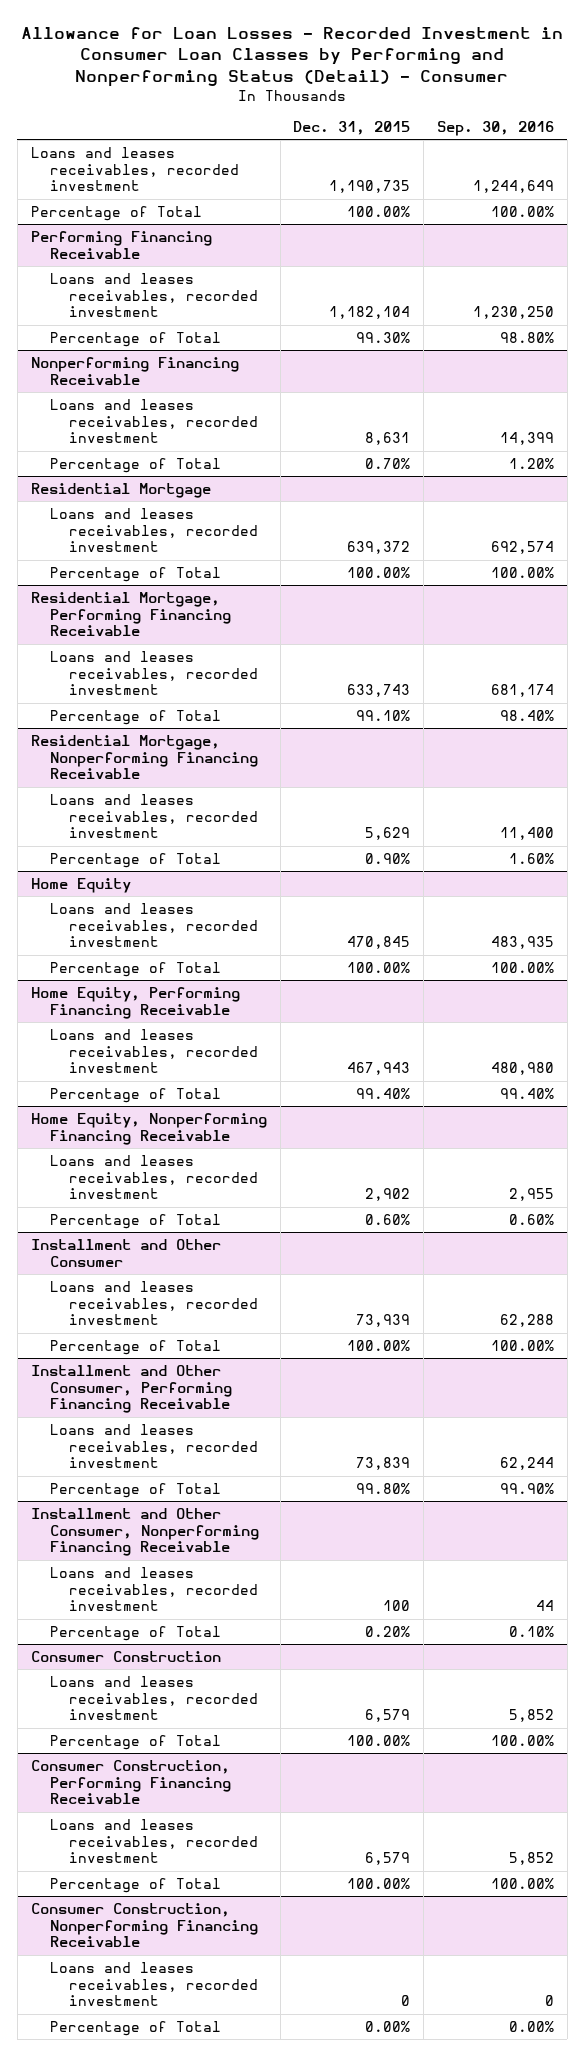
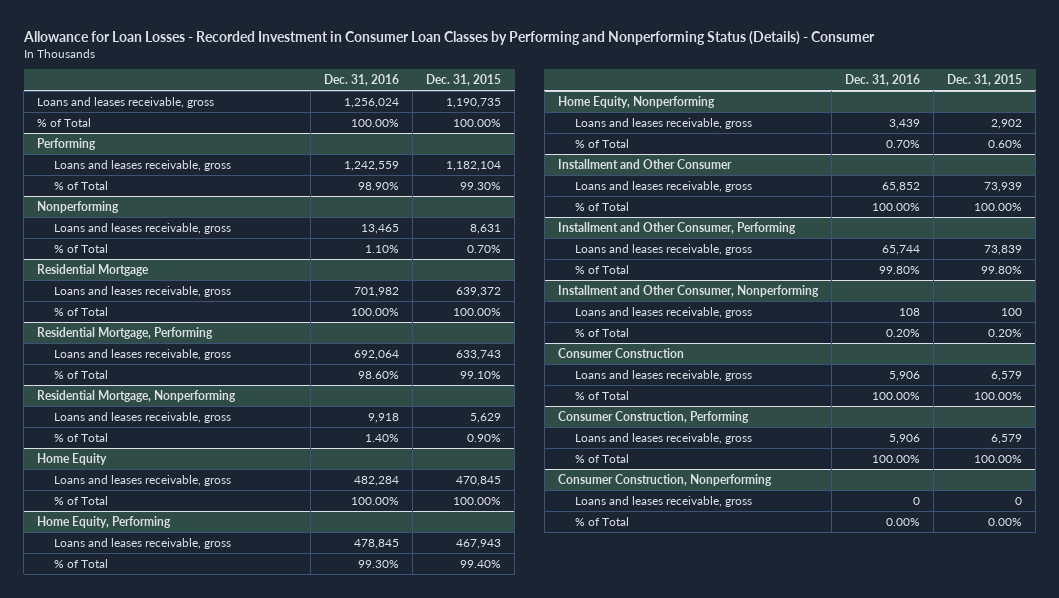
- Allowance for Loan Losses - Recorded Investment in Consumer Loan Classes by Performing and Nonperforming Status (Detail) - Consumer
+ Allowance for Loan Losses - Recorded Investment in Consumer Loan Classes by Performing and Nonperforming Status (Details) - Consumer
- | Dec. 31, 2015 | Sep. 30, 2016
+ | Dec. 31, 2016 | Dec. 31, 2015
- Loans and leases receivables, recorded investment | 1,190,735 | 1,244,649
- Percentage of Total | 100.00% | 100.00%
- Performing Financing Receivable
- Loans and leases receivables, recorded investment | 1,182,104 | 1,230,250
- Percentage of Total | 99.30% | 98.80%
- Nonperforming Financing Receivable
- Loans and leases receivables, recorded investment | 8,631 | 14,399
- Percentage of Total | 0.70% | 1.20%
+ Loans and leases receivable, gross | 1,256,024 | 1,190,735
+ % of Total | 100.00% | 100.00%
+ Performing
+ Loans and leases receivable, gross | 1,242,559 | 1,182,104
+ % of Total | 98.90% | 99.30%
+ Nonperforming
+ Loans and leases receivable, gross | 13,465 | 8,631
+ % of Total | 1.10% | 0.70%
@ Residential Mortgage
- Loans and leases receivables, recorded investment | 639,372 | 692,574
- Percentage of Total | 100.00% | 100.00%
- Residential Mortgage, Performing Financing Receivable
- Loans and leases receivables, recorded investment | 633,743 | 681,174
- Percentage of Total | 99.10% | 98.40%
- Residential Mortgage, Nonperforming Financing Receivable
- Loans and leases receivables, recorded investment | 5,629 | 11,400
- Percentage of Total | 0.90% | 1.60%
@ Residential Mortgage
+ Loans and leases receivable, gross | 701,982 | 639,372
+ % of Total | 100.00% | 100.00%
+ Residential Mortgage, Performing
+ Loans and leases receivable, gross | 692,064 | 633,743
+ % of Total | 98.60% | 99.10%
+ Residential Mortgage, Nonperforming
+ Loans and leases receivable, gross | 9,918 | 5,629
+ % of Total | 1.40% | 0.90%
@ Home Equity
- Loans and leases receivables, recorded investment | 470,845 | 483,935
- Percentage of Total | 100.00% | 100.00%
- Home Equity, Performing Financing Receivable
- Loans and leases receivables, recorded investment | 467,943 | 480,980
- Percentage of Total | 99.40% | 99.40%
- Home Equity, Nonperforming Financing Receivable
- Loans and leases receivables, recorded investment | 2,902 | 2,955
- Percentage of Total | 0.60% | 0.60%
@ Home Equity
+ Loans and leases receivable, gross | 482,284 | 470,845
+ % of Total | 100.00% | 100.00%
+ Home Equity, Performing
+ Loans and leases receivable, gross | 478,845 | 467,943
+ % of Total | 99.30% | 99.40%
+ Home Equity, Nonperforming
+ Loans and leases receivable, gross | 3,439 | 2,902
+ % of Total | 0.70% | 0.60%
@ Installment and Other Consumer
- Loans and leases receivables, recorded investment | 73,939 | 62,288
- Percentage of Total | 100.00% | 100.00%
- Installment and Other Consumer, Performing Financing Receivable
- Loans and leases receivables, recorded investment | 73,839 | 62,244
- Percentage of Total | 99.80% | 99.90%
- Installment and Other Consumer, Nonperforming Financing Receivable
- Loans and leases receivables, recorded investment | 100 | 44
- Percentage of Total | 0.20% | 0.10%
@ Installment and Other Consumer
+ Loans and leases receivable, gross | 65,852 | 73,939
+ % of Total | 100.00% | 100.00%
+ Installment and Other Consumer, Performing
+ Loans and leases receivable, gross | 65,744 | 73,839
+ % of Total | 99.80% | 99.80%
+ Installment and Other Consumer, Nonperforming
+ Loans and leases receivable, gross | 108 | 100
+ % of Total | 0.20% | 0.20%
@ Consumer Construction
- Loans and leases receivables, recorded investment | 6,579 | 5,852
- Percentage of Total | 100.00% | 100.00%
- Consumer Construction, Performing Financing Receivable
- Loans and leases receivables, recorded investment | 6,579 | 5,852
- Percentage of Total | 100.00% | 100.00%
- Consumer Construction, Nonperforming Financing Receivable
- Loans and leases receivables, recorded investment | 0 | 0
- Percentage of Total | 0.00% | 0.00%
@ Consumer Construction
+ Loans and leases receivable, gross | 5,906 | 6,579
+ % of Total | 100.00% | 100.00%
+ Consumer Construction, Performing
+ Loans and leases receivable, gross | 5,906 | 6,579
+ % of Total | 100.00% | 100.00%
+ Consumer Construction, Nonperforming
+ Loans and leases receivable, gross | 0 | 0
+ % of Total | 0.00% | 0.00%

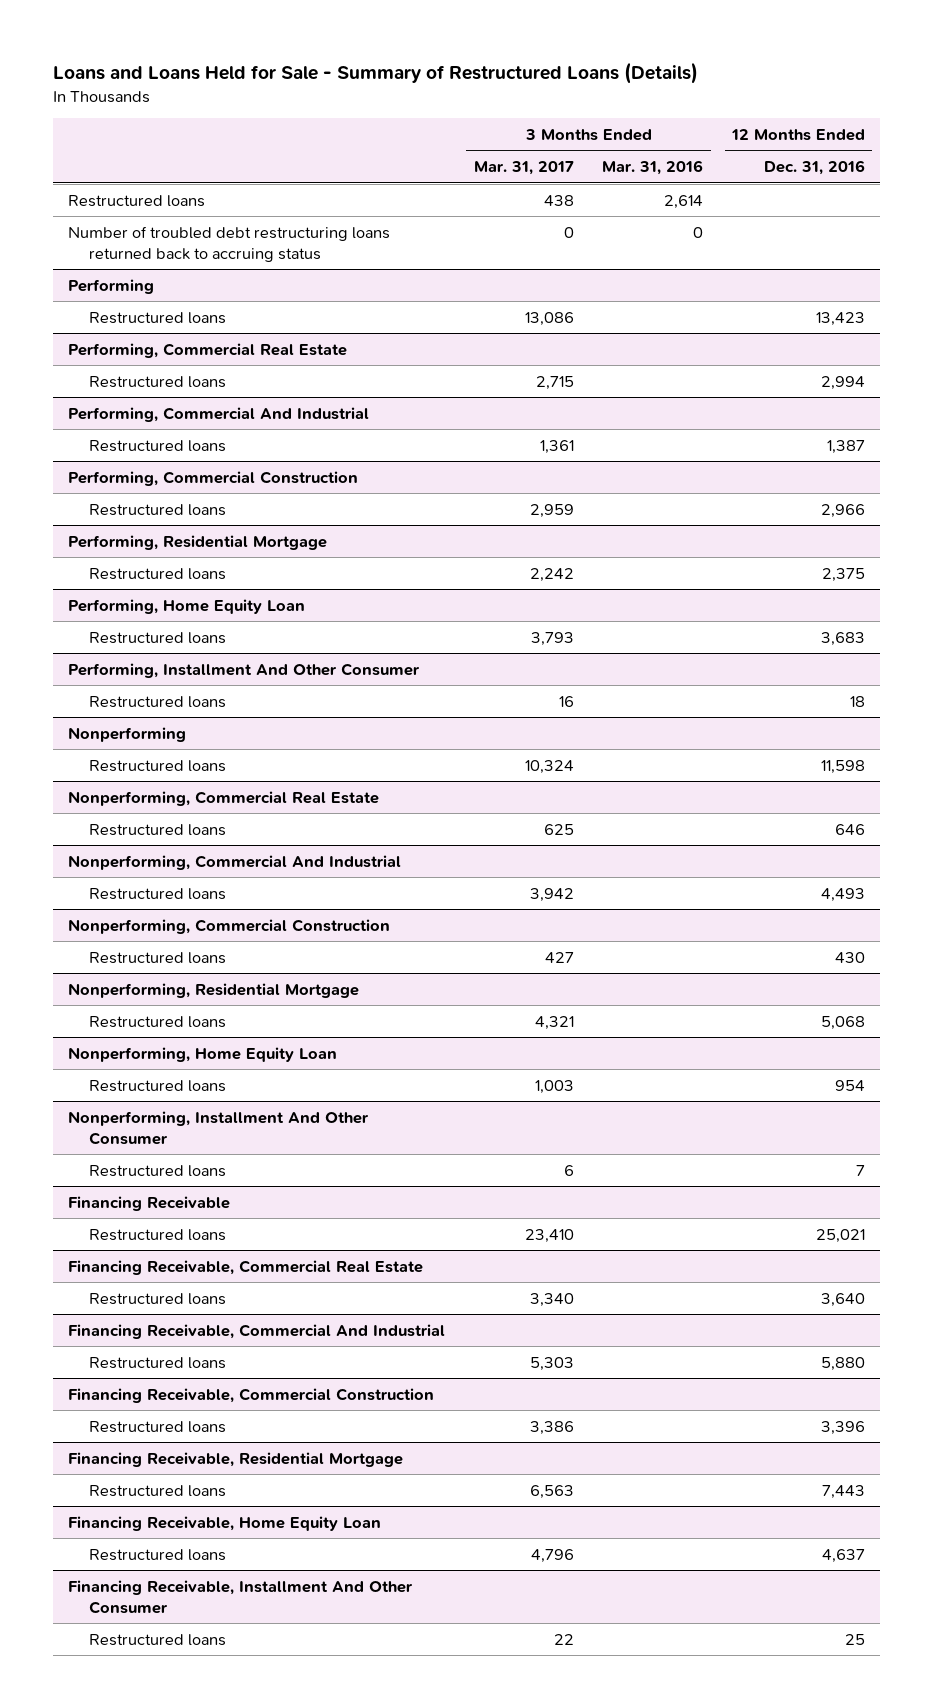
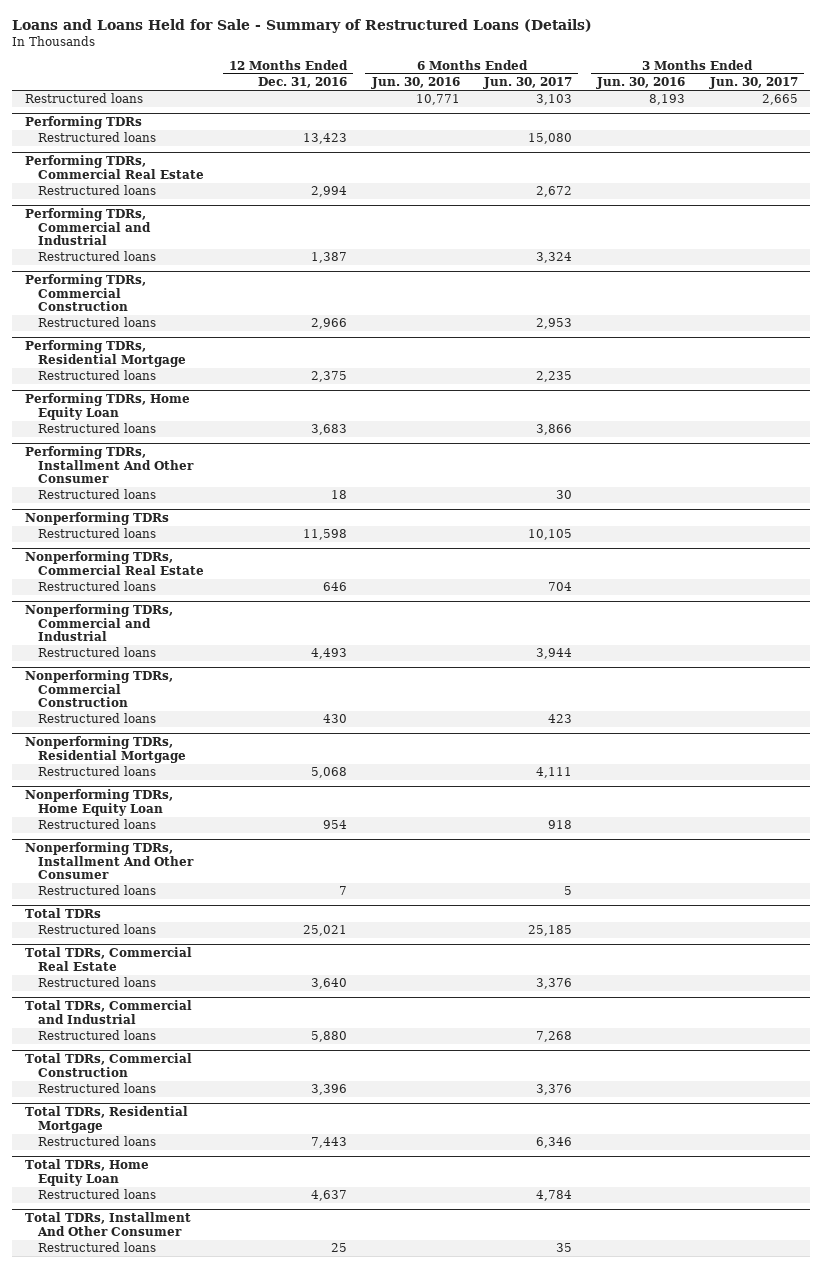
- | 3 Months Ended Mar. 31, 2017 | 3 Months Ended Mar. 31, 2016 | 12 Months Ended Dec. 31, 2016
+ | 12 Months Ended Dec. 31, 2016 | 6 Months Ended Jun. 30, 2016 | 6 Months Ended Jun. 30, 2017 | 3 Months Ended Jun. 30, 2016 | 3 Months Ended Jun. 30, 2017
- Number of troubled debt restructuring loans returned back to accruing status | 0 | 0 |
- Performing
+ Performing TDRs
- Performing, Commercial Real Estate
+ Performing TDRs, Commercial Real Estate
- Performing, Commercial And Industrial
+ Performing TDRs, Commercial and Industrial
- Performing, Commercial Construction
+ Performing TDRs, Commercial Construction
- Performing, Residential Mortgage
+ Performing TDRs, Residential Mortgage
- Performing, Home Equity Loan
+ Performing TDRs, Home Equity Loan
- Performing, Installment And Other Consumer
+ Performing TDRs, Installment And Other Consumer
- Nonperforming
+ Nonperforming TDRs
- Nonperforming, Commercial Real Estate
+ Nonperforming TDRs, Commercial Real Estate
- Nonperforming, Commercial And Industrial
+ Nonperforming TDRs, Commercial and Industrial
- Nonperforming, Commercial Construction
+ Nonperforming TDRs, Commercial Construction
- Nonperforming, Residential Mortgage
+ Nonperforming TDRs, Residential Mortgage
- Nonperforming, Home Equity Loan
+ Nonperforming TDRs, Home Equity Loan
- Nonperforming, Installment And Other Consumer
+ Nonperforming TDRs, Installment And Other Consumer
- Financing Receivable
+ Total TDRs
- Financing Receivable, Commercial Real Estate
+ Total TDRs, Commercial Real Estate
- Financing Receivable, Commercial And Industrial
+ Total TDRs, Commercial and Industrial
- Financing Receivable, Commercial Construction
+ Total TDRs, Commercial Construction
- Financing Receivable, Residential Mortgage
+ Total TDRs, Residential Mortgage
- Financing Receivable, Home Equity Loan
+ Total TDRs, Home Equity Loan
- Financing Receivable, Installment And Other Consumer
+ Total TDRs, Installment And Other Consumer

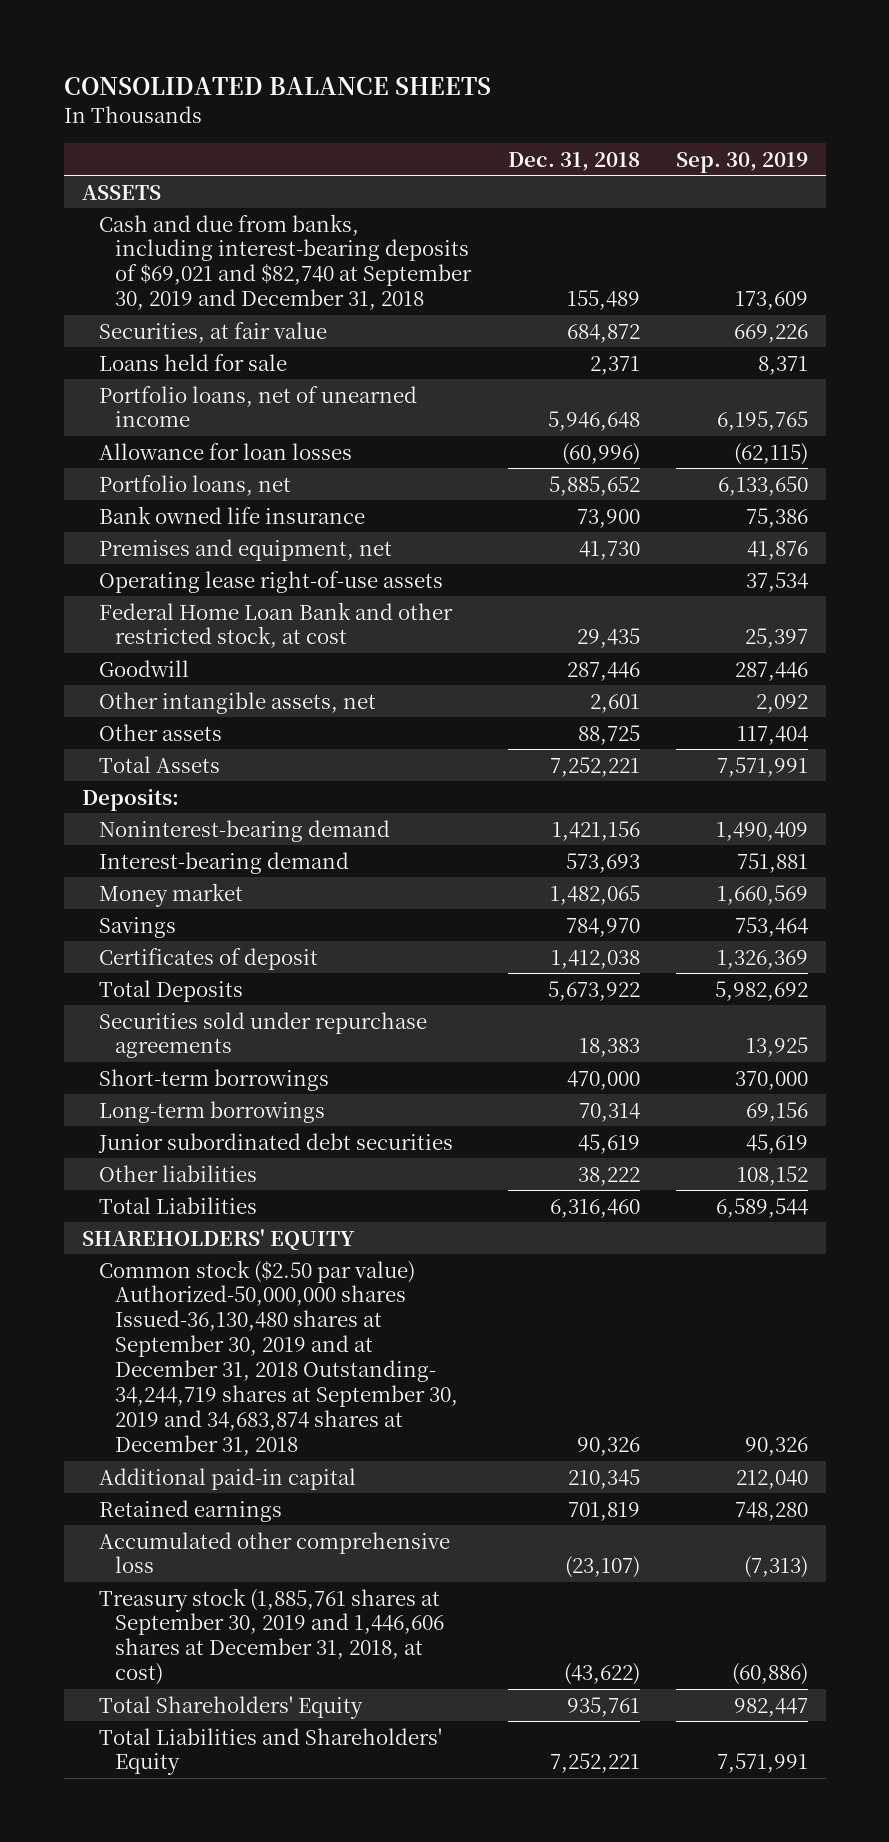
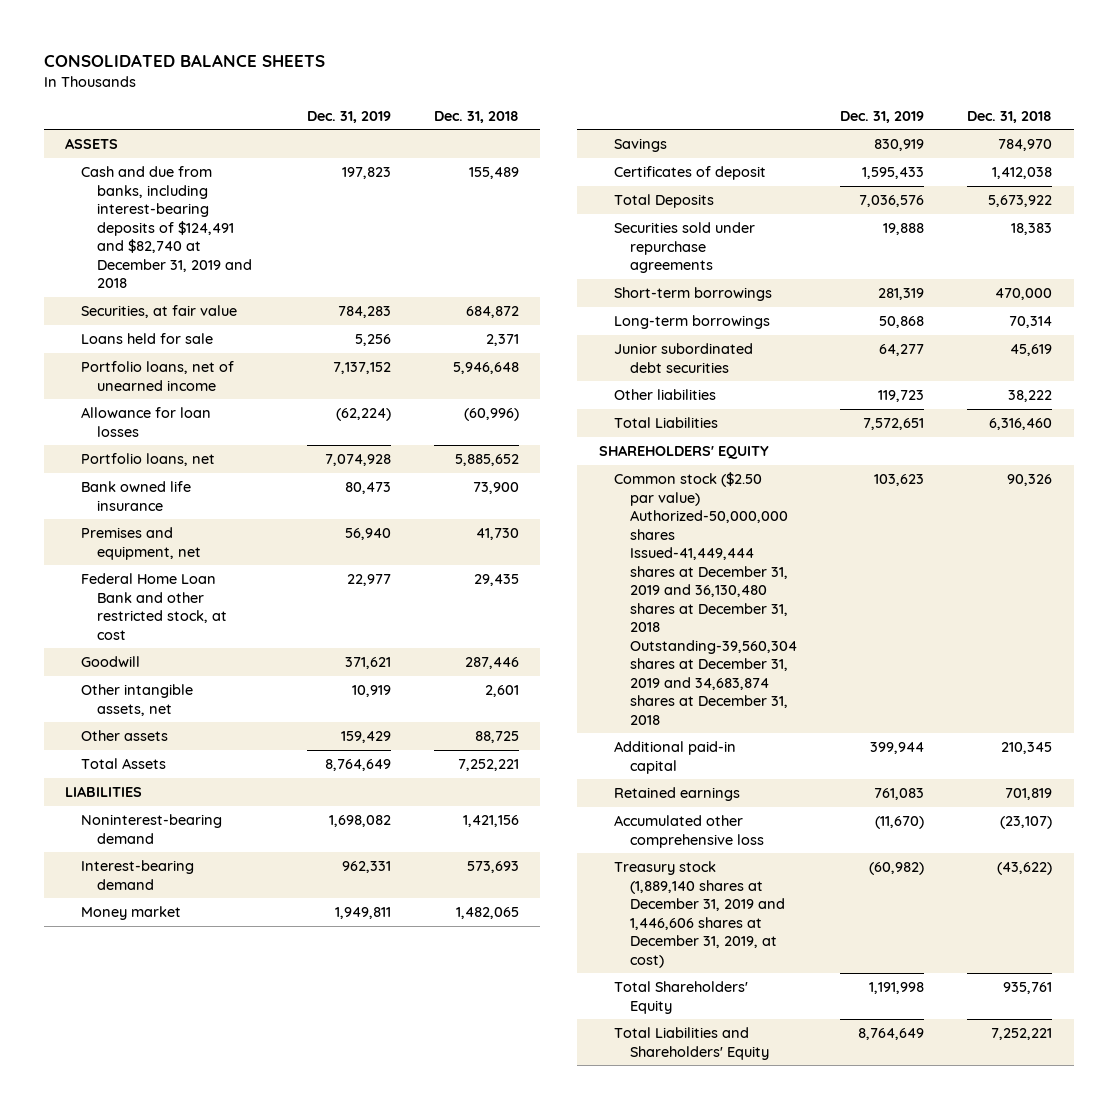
- | Dec. 31, 2018 | Sep. 30, 2019
+ | Dec. 31, 2019 | Dec. 31, 2018
- Cash and due from banks, including interest-bearing deposits of $69,021 and $82,740 at September 30, 2019 and December 31, 2018 | 155,489 | 173,609
+ Cash and due from banks, including interest-bearing deposits of $124,491 and $82,740 at December 31, 2019 and 2018 | 197,823 | 155,489
- Operating lease right-of-use assets | | 37,534
- Deposits:
+ LIABILITIES
- Common stock ($2.50 par value) Authorized-50,000,000 shares Issued-36,130,480 shares at September 30, 2019 and at December 31, 2018 Outstanding- 34,244,719 shares at September 30, 2019 and 34,683,874 shares at December 31, 2018 | 90,326 | 90,326
+ Common stock ($2.50 par value) Authorized-50,000,000 shares Issued-41,449,444 shares at December 31, 2019 and 36,130,480 shares at December 31, 2018 Outstanding-39,560,304 shares at December 31, 2019 and 34,683,874 shares at December 31, 2018 | 103,623 | 90,326
- Treasury stock (1,885,761 shares at September 30, 2019 and 1,446,606 shares at December 31, 2018, at cost) | (43,622) | (60,886)
+ Treasury stock (1,889,140 shares at December 31, 2019 and 1,446,606 shares at December 31, 2019, at cost) | (60,982) | (43,622)

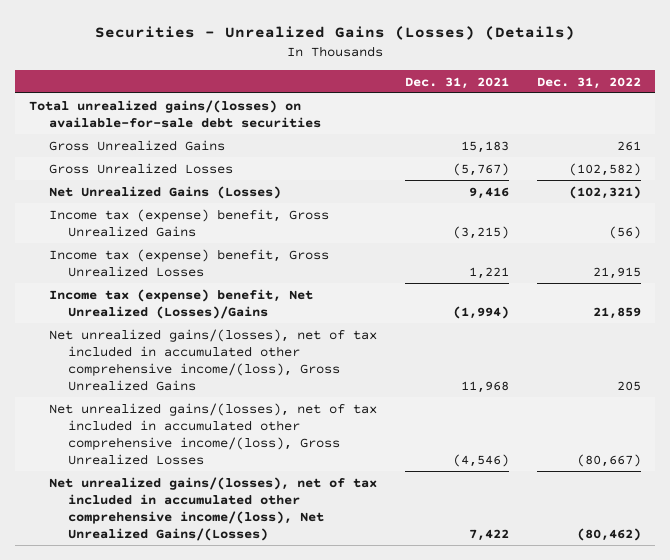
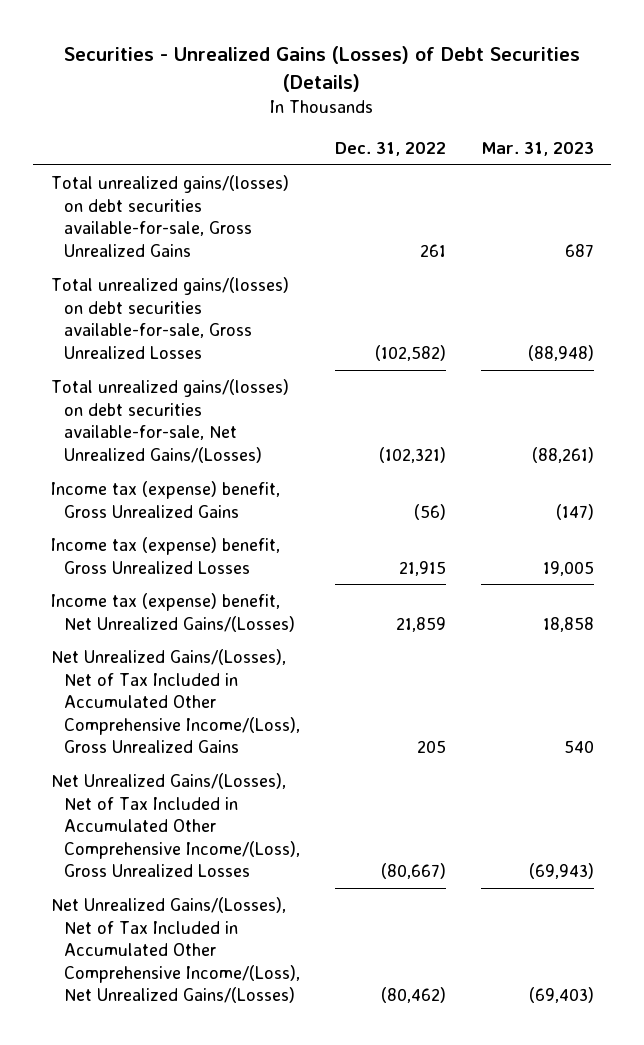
- Securities - Unrealized Gains (Losses) (Details)
+ Securities - Unrealized Gains (Losses) of Debt Securities (Details)
- | Dec. 31, 2021 | Dec. 31, 2022
+ | Dec. 31, 2022 | Mar. 31, 2023
- Total unrealized gains/(losses) on available-for-sale debt securities
- Gross Unrealized Gains | 15,183 | 261
- Gross Unrealized Losses | (5,767) | (102,582)
- Net Unrealized Gains (Losses) | 9,416 | (102,321)
+ Total unrealized gains/(losses) on debt securities available-for-sale, Gross Unrealized Gains | 261 | 687
+ Total unrealized gains/(losses) on debt securities available-for-sale, Gross Unrealized Losses | (102,582) | (88,948)
+ Total unrealized gains/(losses) on debt securities available-for-sale, Net Unrealized Gains/(Losses) | (102,321) | (88,261)
- Income tax (expense) benefit, Net Unrealized (Losses)/Gains | (1,994) | 21,859
- Net unrealized gains/(losses), net of tax included in accumulated other comprehensive income/(loss), Gross Unrealized Gains | 11,968 | 205
- Net unrealized gains/(losses), net of tax included in accumulated other comprehensive income/(loss), Gross Unrealized Losses | (4,546) | (80,667)
- Net unrealized gains/(losses), net of tax included in accumulated other comprehensive income/(loss), Net Unrealized Gains/(Losses) | 7,422 | (80,462)
+ Income tax (expense) benefit, Net Unrealized Gains/(Losses) | 21,859 | 18,858
+ Net Unrealized Gains/(Losses), Net of Tax Included in Accumulated Other Comprehensive Income/(Loss), Gross Unrealized Gains | 205 | 540
+ Net Unrealized Gains/(Losses), Net of Tax Included in Accumulated Other Comprehensive Income/(Loss), Gross Unrealized Losses | (80,667) | (69,943)
+ Net Unrealized Gains/(Losses), Net of Tax Included in Accumulated Other Comprehensive Income/(Loss), Net Unrealized Gains/(Losses) | (80,462) | (69,403)

